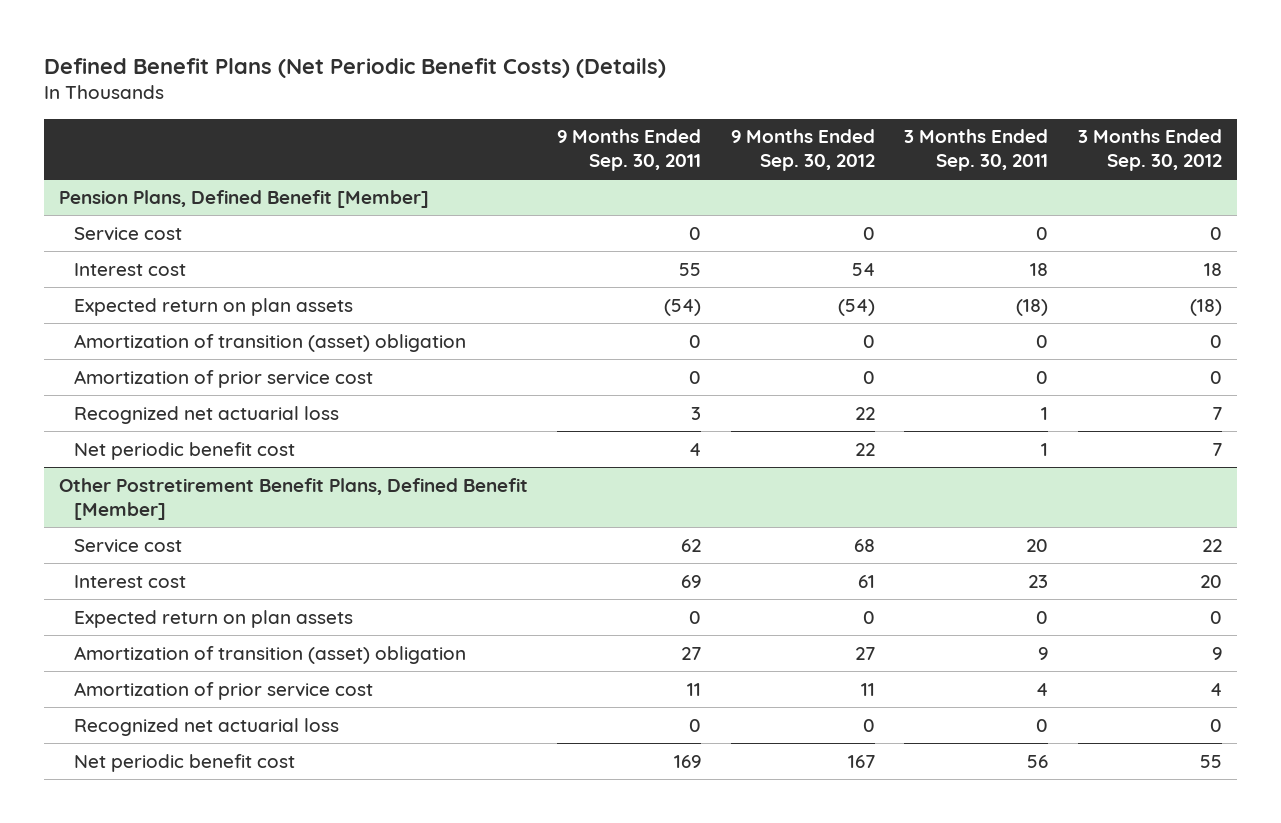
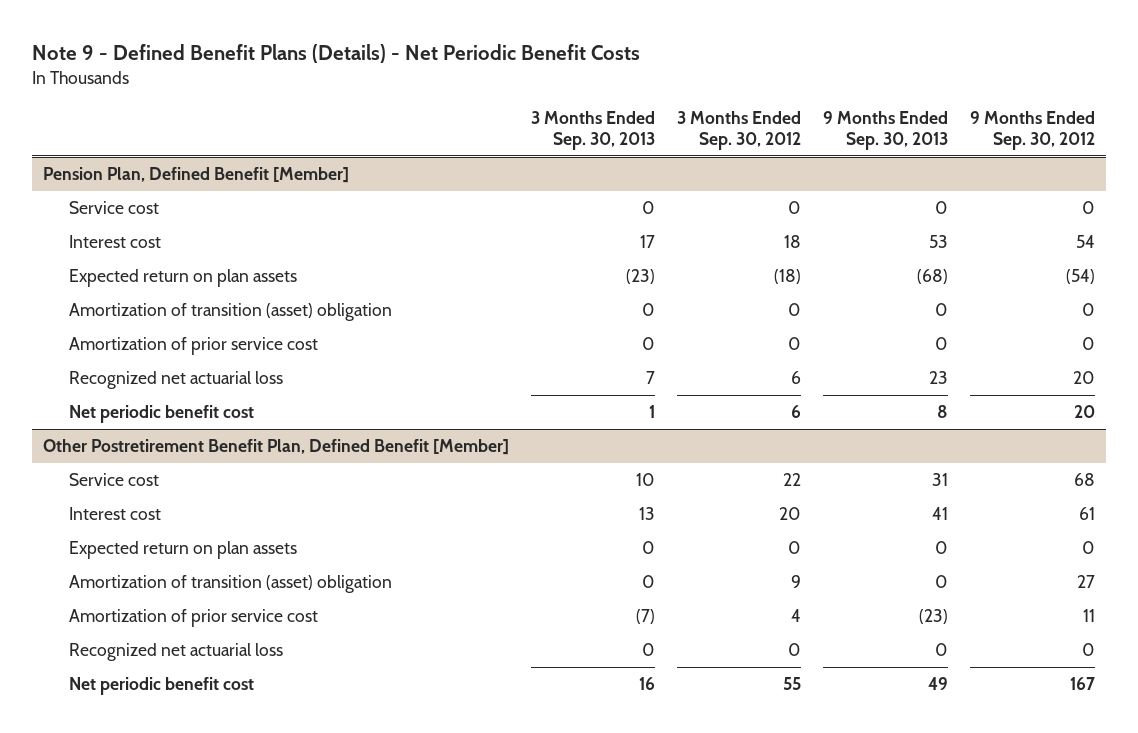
- Defined Benefit Plans (Net Periodic Benefit Costs) (Details)
+ Note 9 - Defined Benefit Plans (Details) - Net Periodic Benefit Costs
- | 9 Months Ended Sep. 30, 2011 | 9 Months Ended Sep. 30, 2012 | 3 Months Ended Sep. 30, 2011 | 3 Months Ended Sep. 30, 2012
+ | 3 Months Ended Sep. 30, 2013 | 3 Months Ended Sep. 30, 2012 | 9 Months Ended Sep. 30, 2013 | 9 Months Ended Sep. 30, 2012
- Pension Plans, Defined Benefit [Member]
+ Pension Plan, Defined Benefit [Member]
- Recognized net actuarial loss | 3 | 22 | 1 | 7
- Net periodic benefit cost | 4 | 22 | 1 | 7
- Other Postretirement Benefit Plans, Defined Benefit [Member]
+ Recognized net actuarial loss | 7 | 6 | 23 | 20
+ Net periodic benefit cost | 1 | 6 | 8 | 20
+ Other Postretirement Benefit Plan, Defined Benefit [Member]

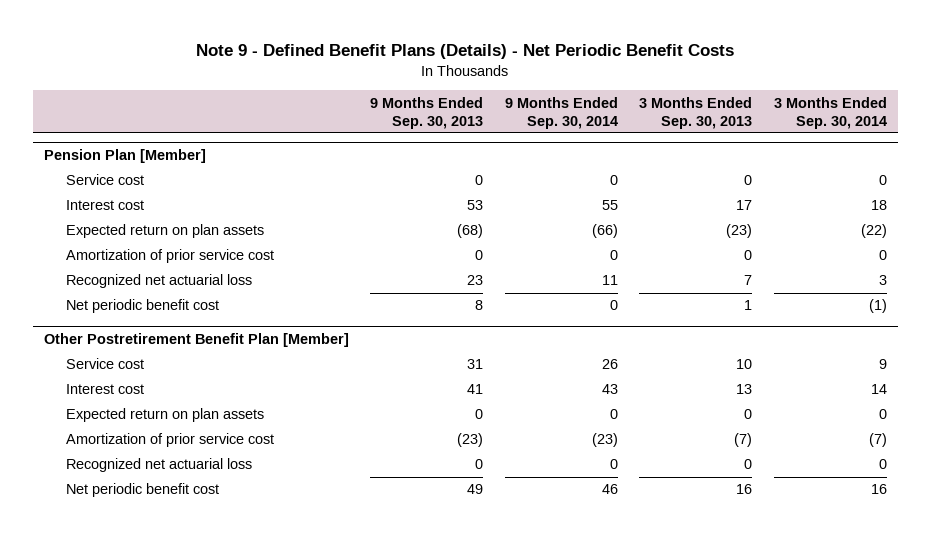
- | 3 Months Ended Sep. 30, 2013 | 3 Months Ended Sep. 30, 2012 | 9 Months Ended Sep. 30, 2013 | 9 Months Ended Sep. 30, 2012
+ | 9 Months Ended Sep. 30, 2013 | 9 Months Ended Sep. 30, 2014 | 3 Months Ended Sep. 30, 2013 | 3 Months Ended Sep. 30, 2014
- Pension Plan, Defined Benefit [Member]
+ Pension Plan [Member]
- Amortization of transition (asset) obligation | 0 | 0 | 0 | 0
- Other Postretirement Benefit Plan, Defined Benefit [Member]
+ Other Postretirement Benefit Plan [Member]
- Amortization of transition (asset) obligation | 0 | 9 | 0 | 27

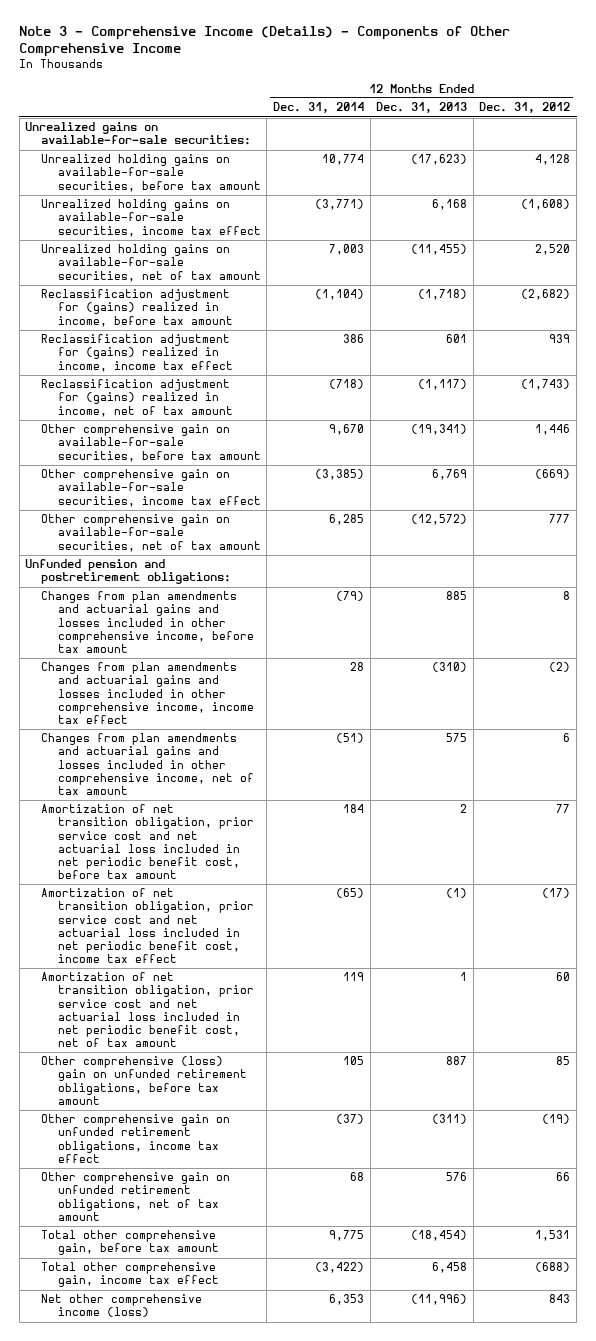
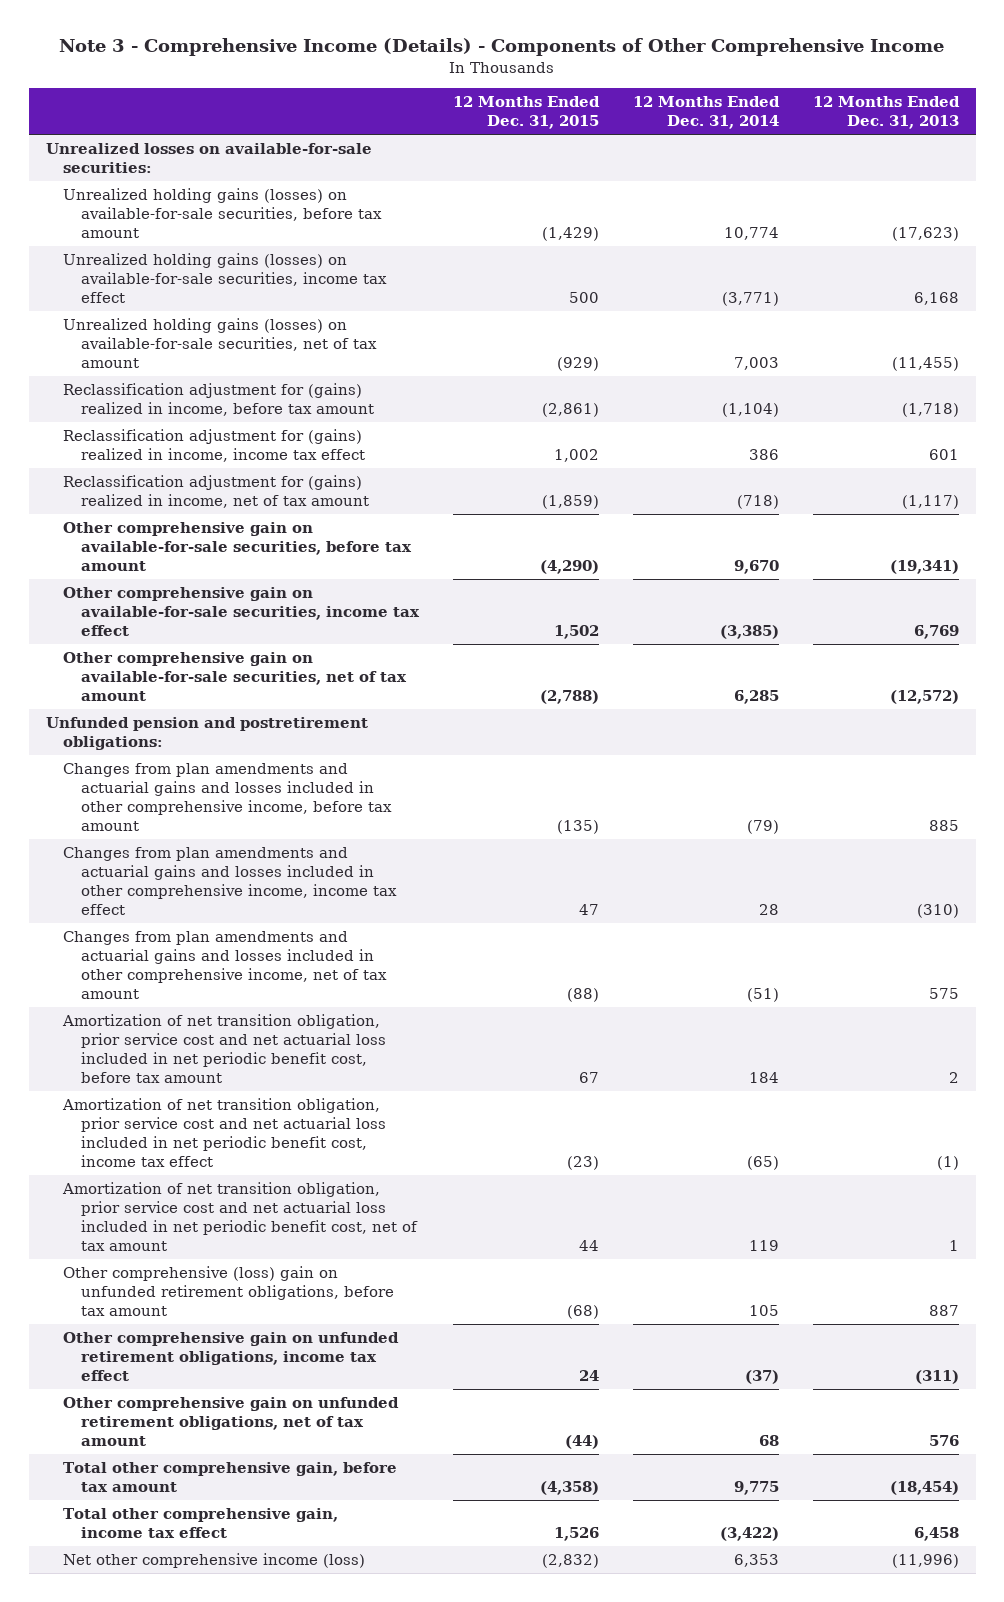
- | 12 Months Ended Dec. 31, 2014 | 12 Months Ended Dec. 31, 2013 | 12 Months Ended Dec. 31, 2012
+ | 12 Months Ended Dec. 31, 2015 | 12 Months Ended Dec. 31, 2014 | 12 Months Ended Dec. 31, 2013
- Unrealized gains on available-for-sale securities:
- Unrealized holding gains on available-for-sale securities, before tax amount | 10,774 | (17,623) | 4,128
- Unrealized holding gains on available-for-sale securities, income tax effect | (3,771) | 6,168 | (1,608)
- Unrealized holding gains on available-for-sale securities, net of tax amount | 7,003 | (11,455) | 2,520
+ Unrealized losses on available-for-sale securities:
+ Unrealized holding gains (losses) on available-for-sale securities, before tax amount | (1,429) | 10,774 | (17,623)
+ Unrealized holding gains (losses) on available-for-sale securities, income tax effect | 500 | (3,771) | 6,168
+ Unrealized holding gains (losses) on available-for-sale securities, net of tax amount | (929) | 7,003 | (11,455)

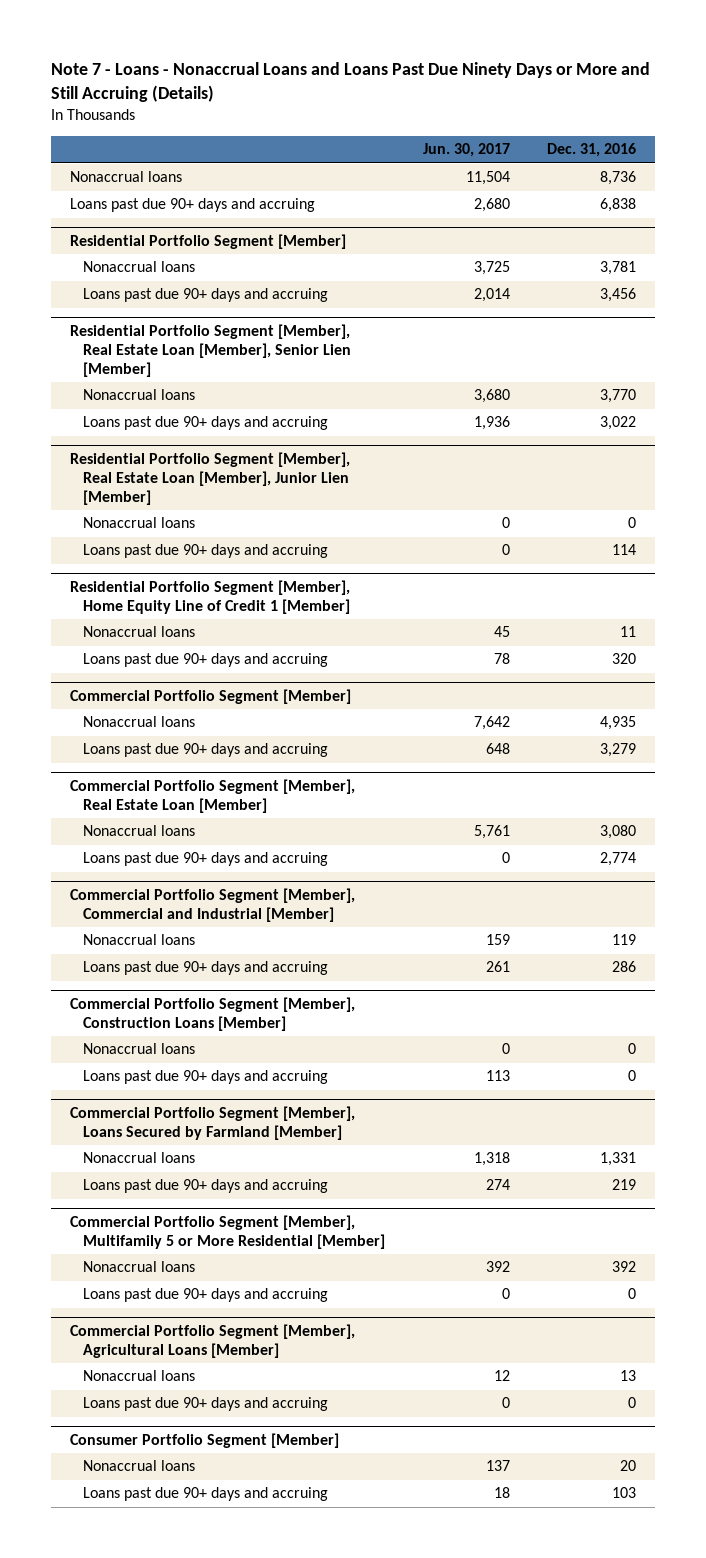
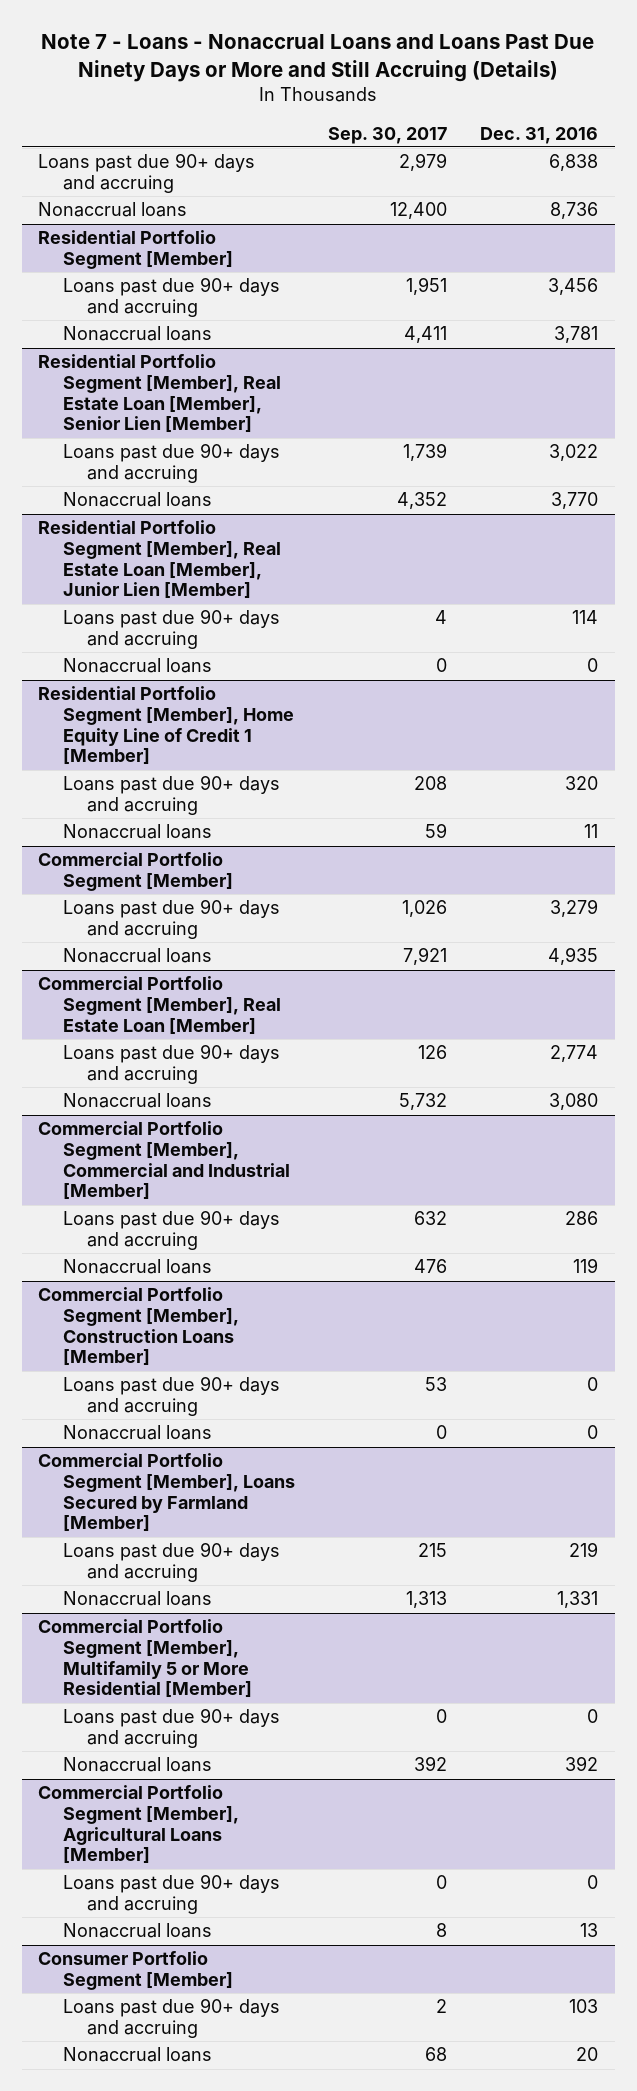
- | Jun. 30, 2017 | Dec. 31, 2016
+ | Sep. 30, 2017 | Dec. 31, 2016
moved down: Nonaccrual loans | 12,400 | 8,736
@ Residential Portfolio Segment [Member]
moved down: Nonaccrual loans | 4,411 | 3,781
@ Residential Portfolio Segment [Member], Real Estate Loan [Member], Senior Lien [Member]
moved down: Nonaccrual loans | 4,352 | 3,770
@ Residential Portfolio Segment [Member], Real Estate Loan [Member], Junior Lien [Member]
moved down: Nonaccrual loans | 0 | 0
@ Residential Portfolio Segment [Member], Home Equity Line of Credit 1 [Member]
moved down: Nonaccrual loans | 59 | 11
@ Commercial Portfolio Segment [Member]
moved down: Nonaccrual loans | 7,921 | 4,935
@ Commercial Portfolio Segment [Member], Real Estate Loan [Member]
moved down: Nonaccrual loans | 5,732 | 3,080
@ Commercial Portfolio Segment [Member], Commercial and Industrial [Member]
moved down: Nonaccrual loans | 476 | 119
@ Commercial Portfolio Segment [Member], Construction Loans [Member]
moved down: Nonaccrual loans | 0 | 0
@ Commercial Portfolio Segment [Member], Loans Secured by Farmland [Member]
moved down: Nonaccrual loans | 1,313 | 1,331
@ Commercial Portfolio Segment [Member], Multifamily 5 or More Residential [Member]
moved down: Nonaccrual loans | 392 | 392
@ Commercial Portfolio Segment [Member], Agricultural Loans [Member]
moved down: Nonaccrual loans | 8 | 13
@ Consumer Portfolio Segment [Member]
moved down: Nonaccrual loans | 68 | 20

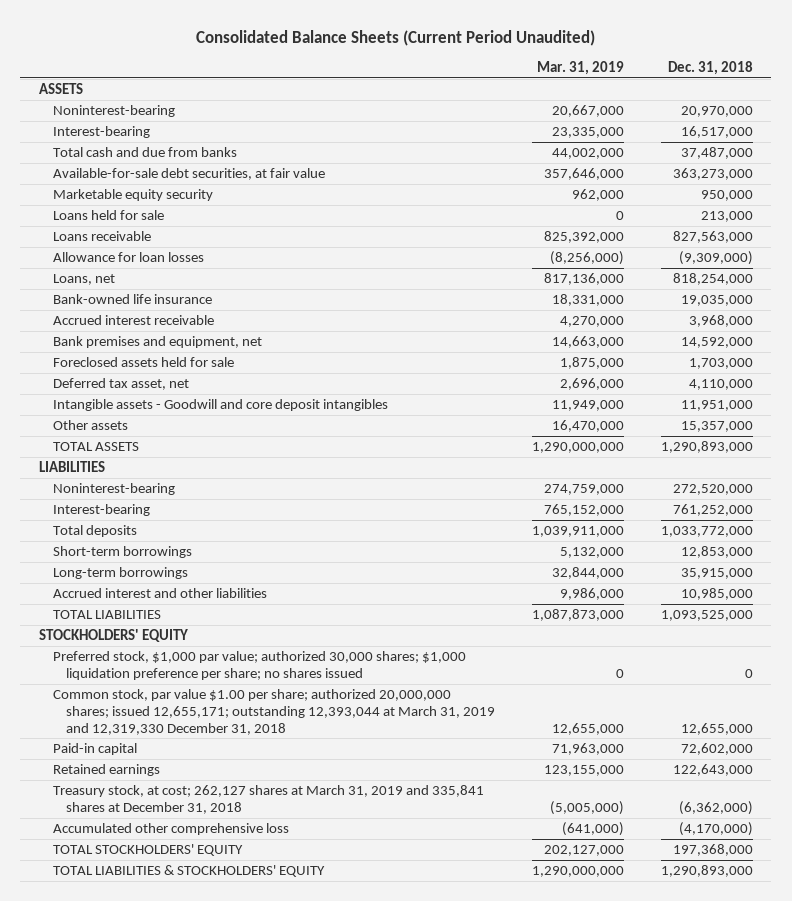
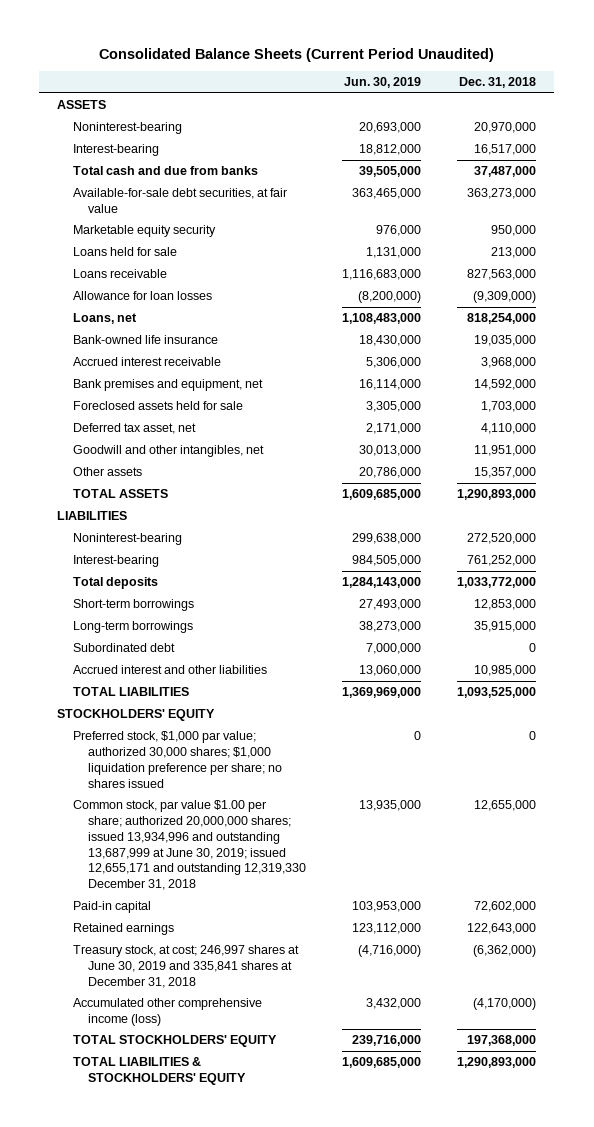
- | Mar. 31, 2019 | Dec. 31, 2018
+ | Jun. 30, 2019 | Dec. 31, 2018
- Intangible assets - Goodwill and core deposit intangibles | 11,949,000 | 11,951,000
+ Goodwill and other intangibles, net | 30,013,000 | 11,951,000
+ Subordinated debt | 7,000,000 | 0
- Common stock, par value $1.00 per share; authorized 20,000,000 shares; issued 12,655,171; outstanding 12,393,044 at March 31, 2019 and 12,319,330 December 31, 2018 | 12,655,000 | 12,655,000
+ Common stock, par value $1.00 per share; authorized 20,000,000 shares; issued 13,934,996 and outstanding 13,687,999 at June 30, 2019; issued 12,655,171 and outstanding 12,319,330 December 31, 2018 | 13,935,000 | 12,655,000
- Treasury stock, at cost; 262,127 shares at March 31, 2019 and 335,841 shares at December 31, 2018 | (5,005,000) | (6,362,000)
- Accumulated other comprehensive loss | (641,000) | (4,170,000)
+ Treasury stock, at cost; 246,997 shares at June 30, 2019 and 335,841 shares at December 31, 2018 | (4,716,000) | (6,362,000)
+ Accumulated other comprehensive income (loss) | 3,432,000 | (4,170,000)

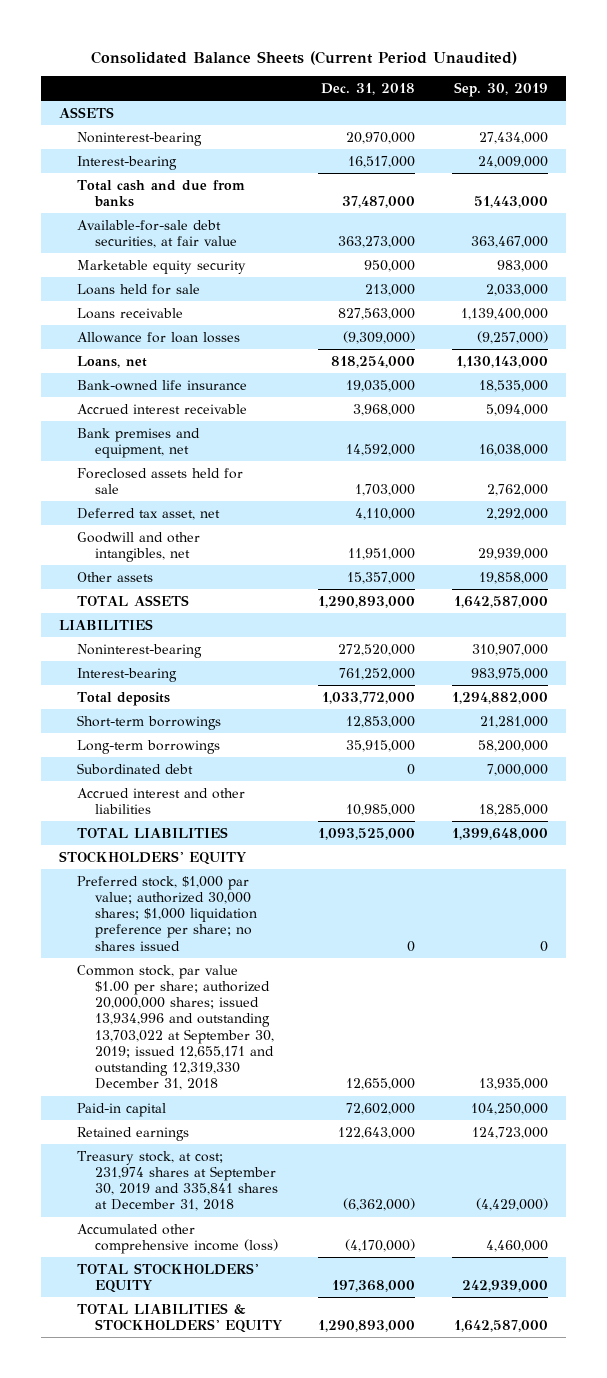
- | Jun. 30, 2019 | Dec. 31, 2018
+ | Dec. 31, 2018 | Sep. 30, 2019
- Common stock, par value $1.00 per share; authorized 20,000,000 shares; issued 13,934,996 and outstanding 13,687,999 at June 30, 2019; issued 12,655,171 and outstanding 12,319,330 December 31, 2018 | 13,935,000 | 12,655,000
+ Common stock, par value $1.00 per share; authorized 20,000,000 shares; issued 13,934,996 and outstanding 13,703,022 at September 30, 2019; issued 12,655,171 and outstanding 12,319,330 December 31, 2018 | 12,655,000 | 13,935,000
- Treasury stock, at cost; 246,997 shares at June 30, 2019 and 335,841 shares at December 31, 2018 | (4,716,000) | (6,362,000)
+ Treasury stock, at cost; 231,974 shares at September 30, 2019 and 335,841 shares at December 31, 2018 | (6,362,000) | (4,429,000)

